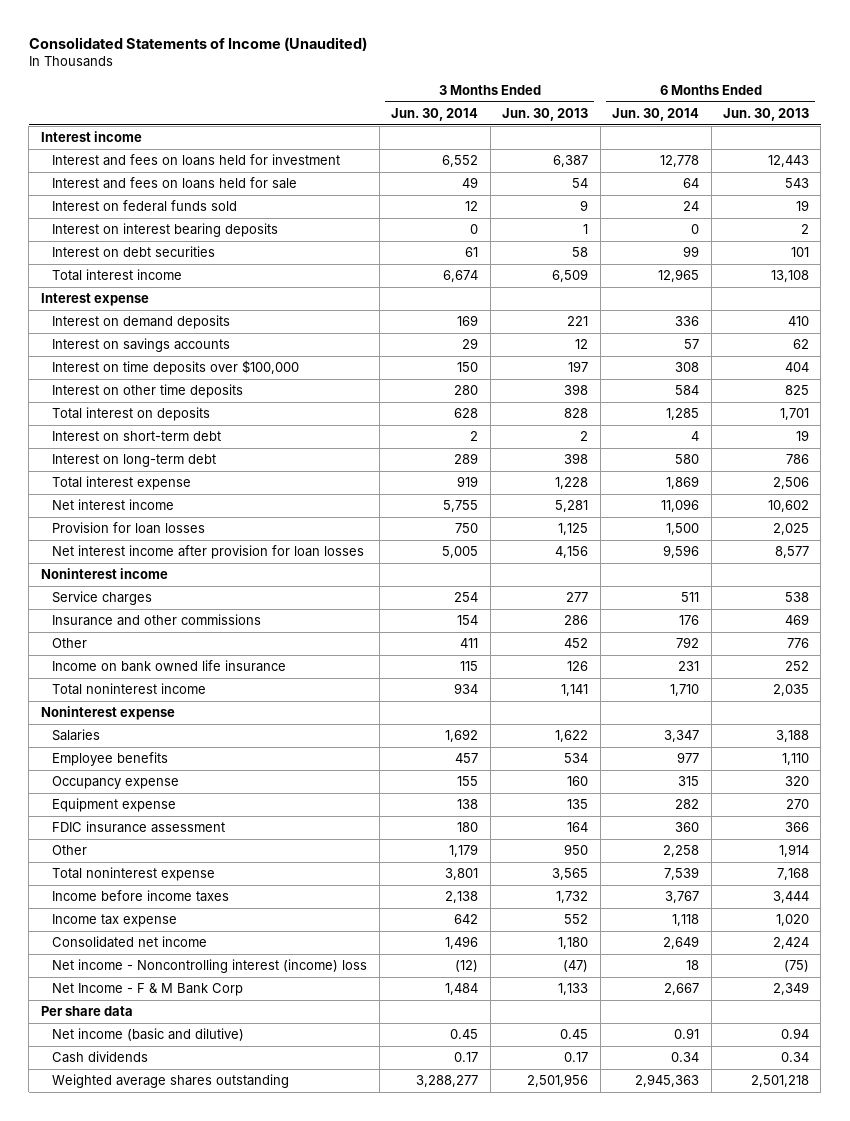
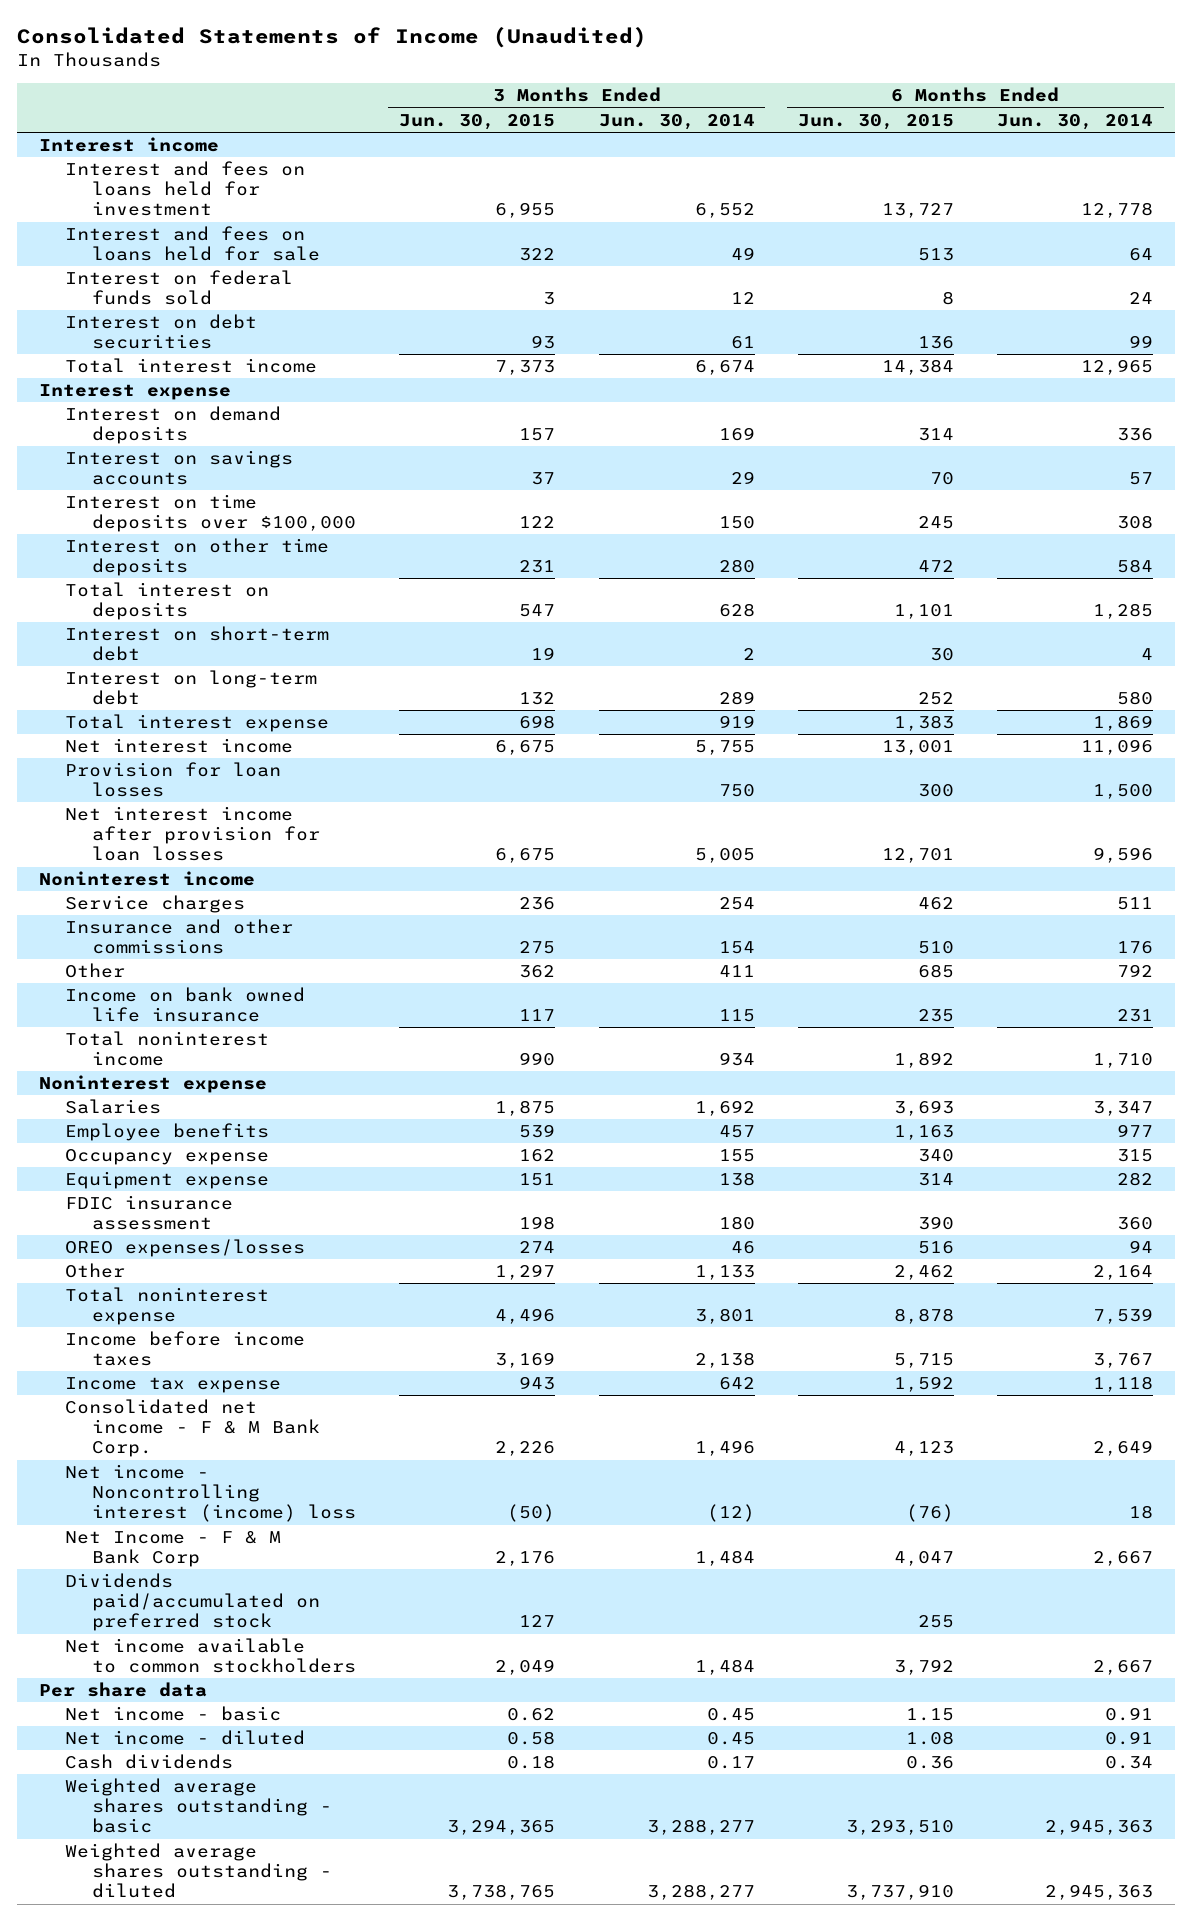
- | 3 Months Ended Jun. 30, 2014 | 3 Months Ended Jun. 30, 2013 | 6 Months Ended Jun. 30, 2014 | 6 Months Ended Jun. 30, 2013
+ | 3 Months Ended Jun. 30, 2015 | 3 Months Ended Jun. 30, 2014 | 6 Months Ended Jun. 30, 2015 | 6 Months Ended Jun. 30, 2014
- Interest on interest bearing deposits | 0 | 1 | 0 | 2
- Other | 1,179 | 950 | 2,258 | 1,914
+ OREO expenses/losses | 274 | 46 | 516 | 94
+ Other | 1,297 | 1,133 | 2,462 | 2,164
- Consolidated net income | 1,496 | 1,180 | 2,649 | 2,424
+ Consolidated net income - F & M Bank Corp. | 2,226 | 1,496 | 4,123 | 2,649
+ Dividends paid/accumulated on preferred stock | 127 | | 255 |
+ Net income available to common stockholders | 2,049 | 1,484 | 3,792 | 2,667
- Net income (basic and dilutive) | 0.45 | 0.45 | 0.91 | 0.94
+ Net income - basic | 0.62 | 0.45 | 1.15 | 0.91
+ Net income - diluted | 0.58 | 0.45 | 1.08 | 0.91
- Weighted average shares outstanding | 3,288,277 | 2,501,956 | 2,945,363 | 2,501,218
+ Weighted average shares outstanding - basic | 3,294,365 | 3,288,277 | 3,293,510 | 2,945,363
+ Weighted average shares outstanding - diluted | 3,738,765 | 3,288,277 | 3,737,910 | 2,945,363

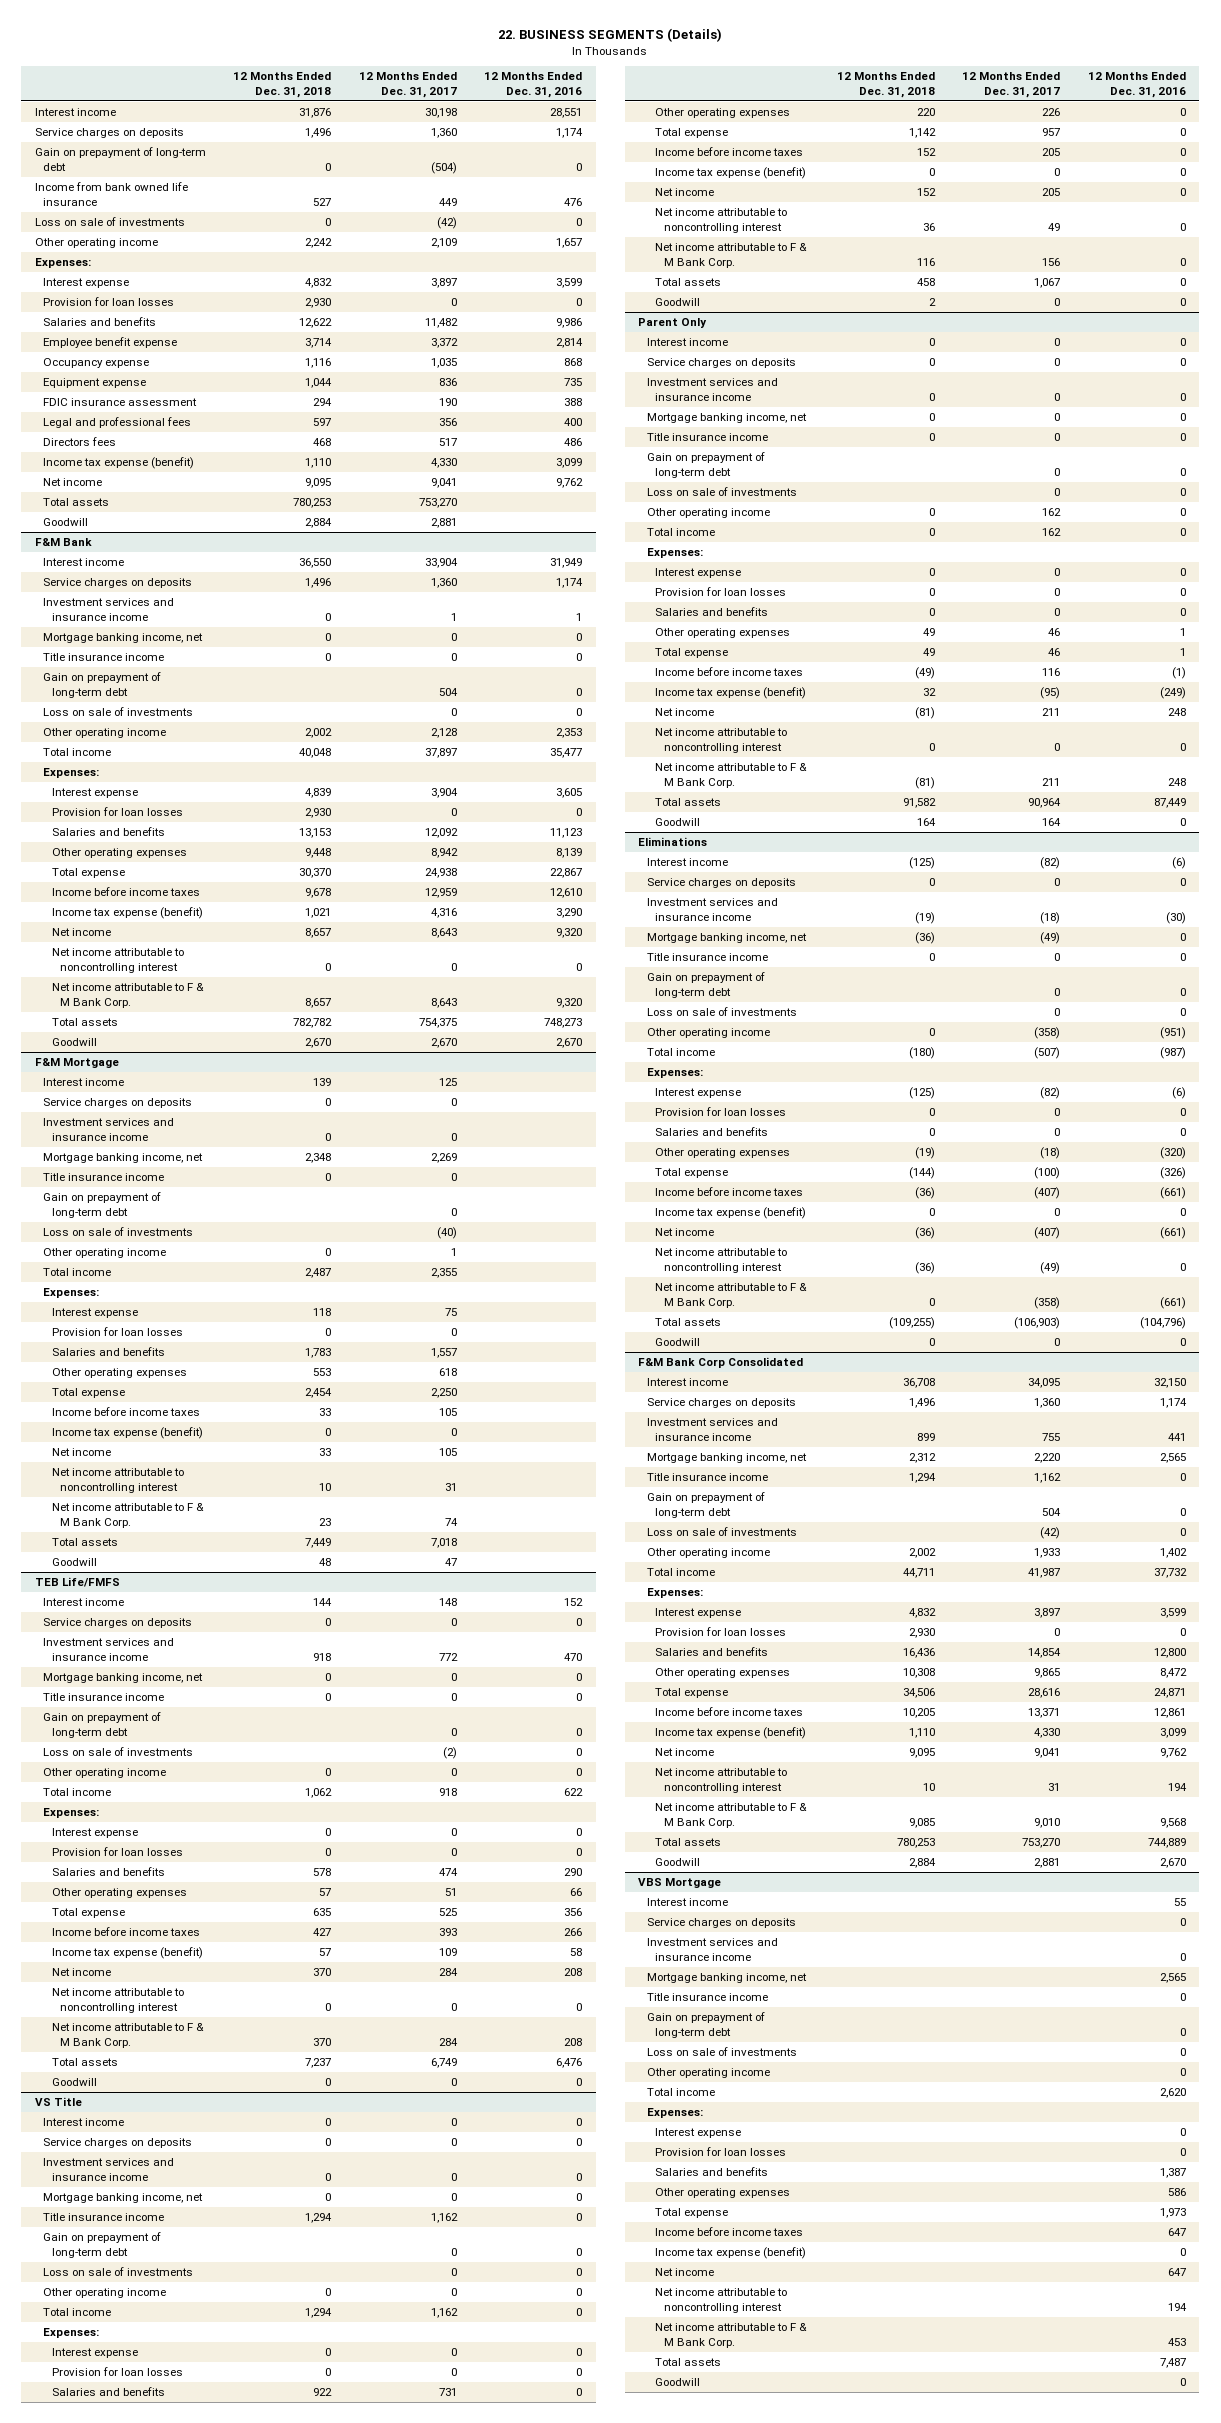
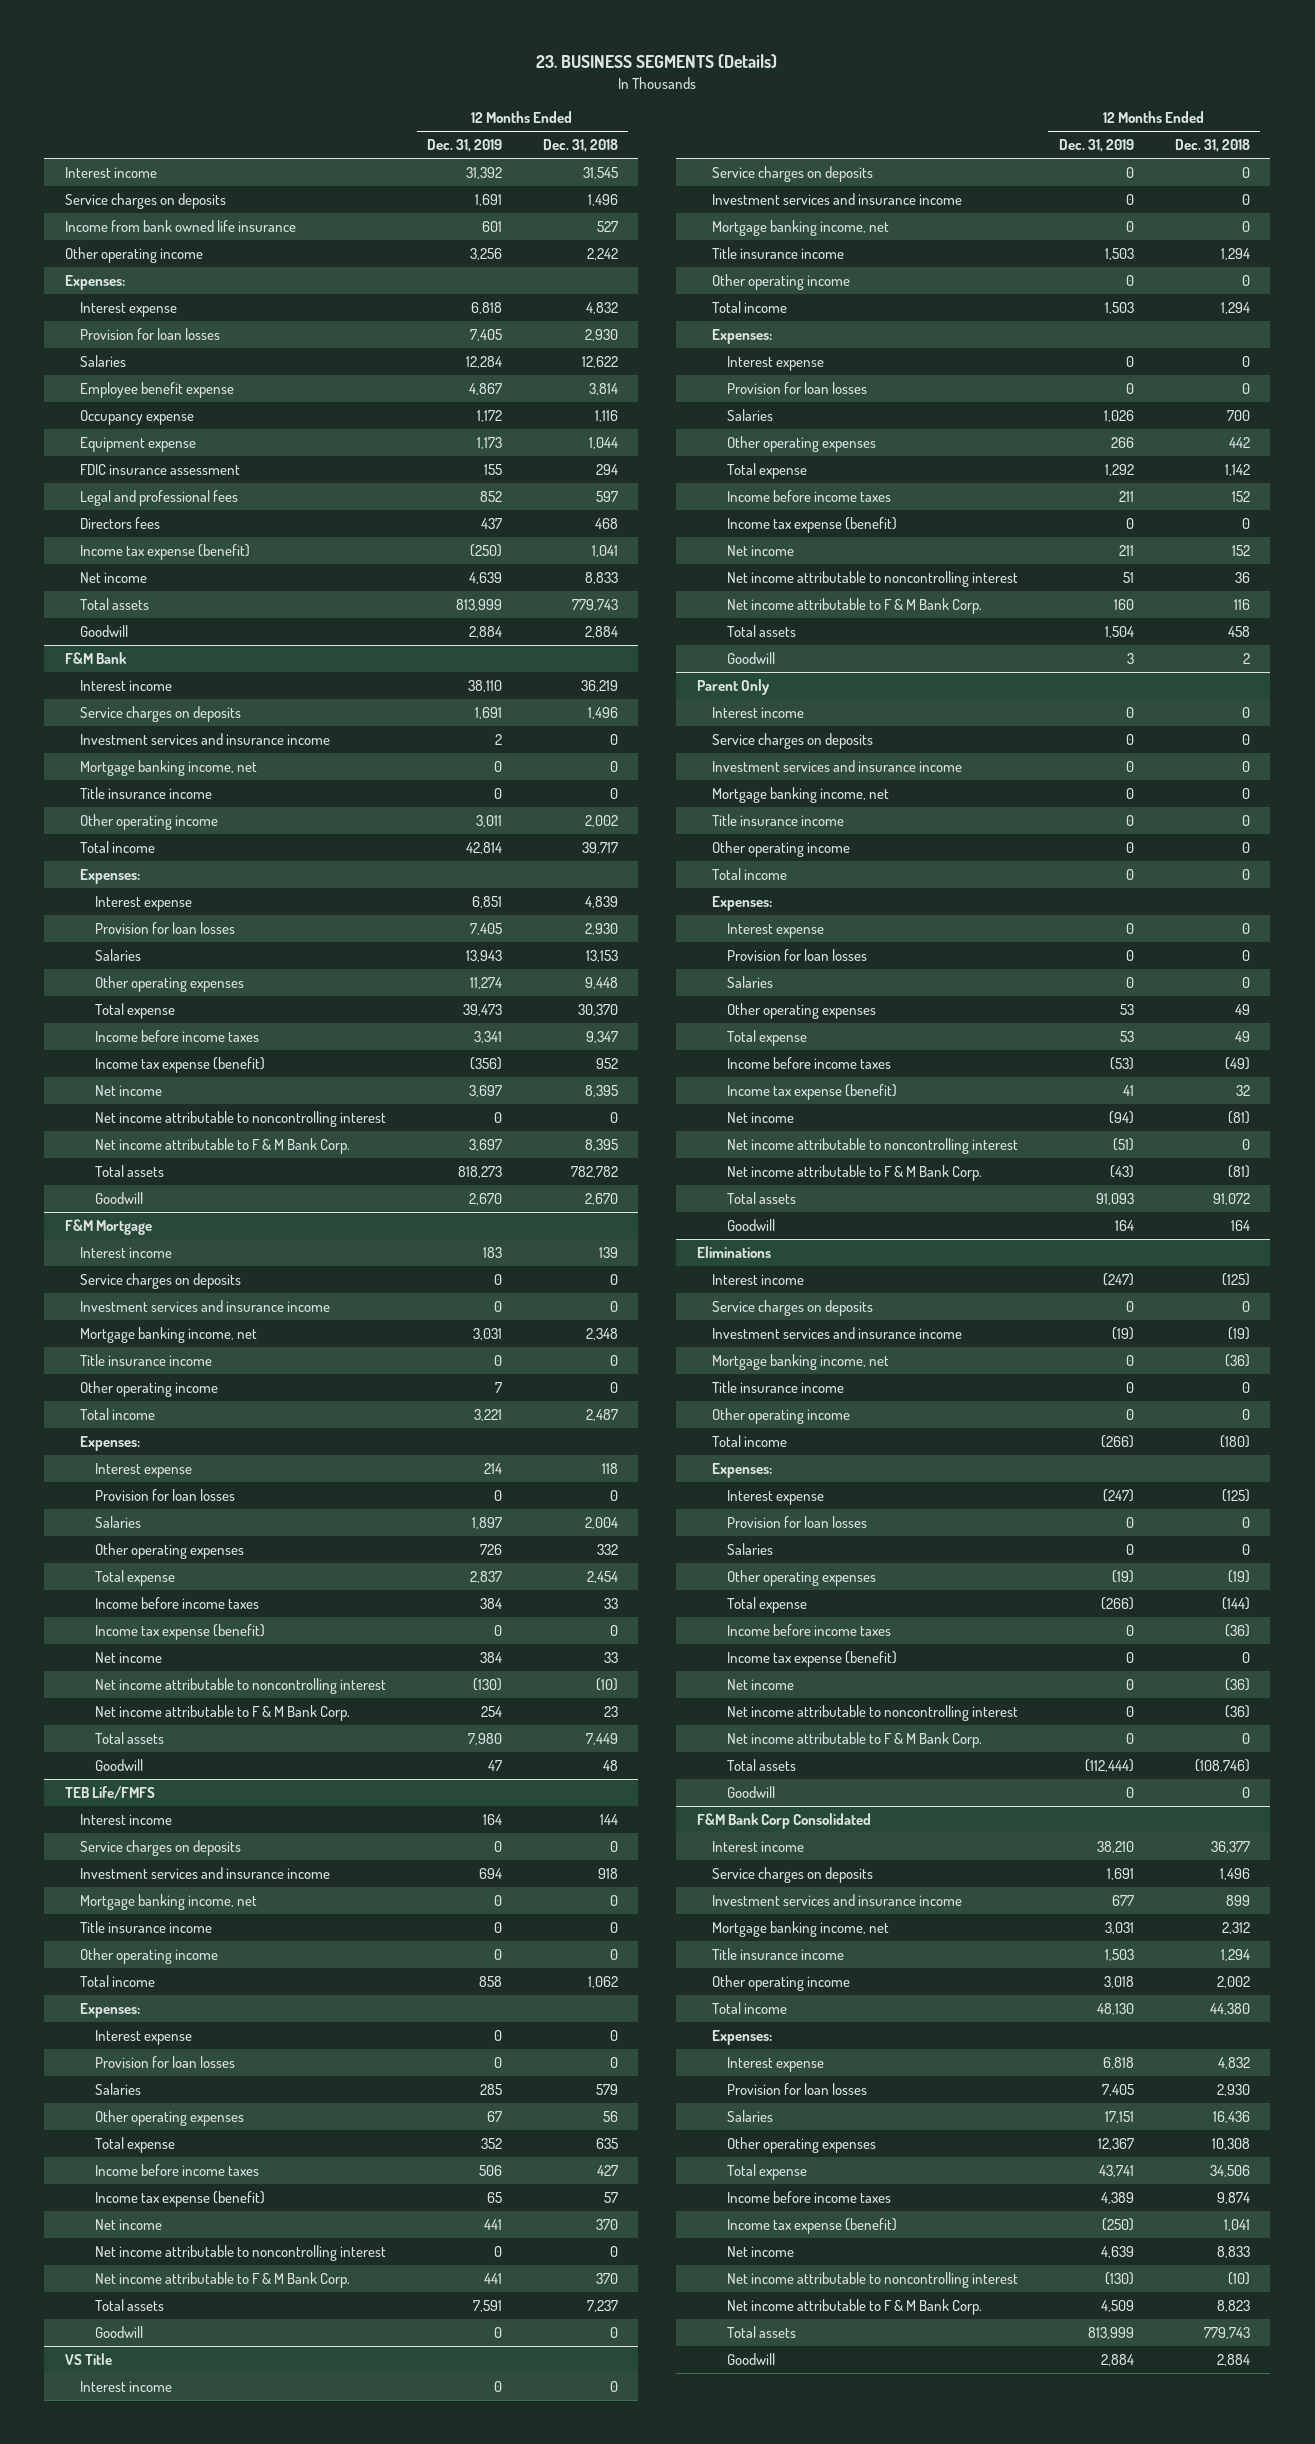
- 22. BUSINESS SEGMENTS (Details)
+ 23. BUSINESS SEGMENTS (Details)
- | 12 Months Ended Dec. 31, 2018 | 12 Months Ended Dec. 31, 2017 | 12 Months Ended Dec. 31, 2016
+ | 12 Months Ended Dec. 31, 2019 | 12 Months Ended Dec. 31, 2018
- Interest income | 31,876 | 30,198 | 28,551
+ Interest income | 31,392 | 31,545
- Gain on prepayment of long-term debt | 0 | (504) | 0
- Loss on sale of investments | 0 | (42) | 0
- Salaries and benefits | 12,622 | 11,482 | 9,986
- Employee benefit expense | 3,714 | 3,372 | 2,814
+ Salaries | 12,284 | 12,622
+ Employee benefit expense | 4,867 | 3,814
- Income tax expense (benefit) | 1,110 | 4,330 | 3,099
- Net income | 9,095 | 9,041 | 9,762
- Total assets | 780,253 | 753,270 |
+ Income tax expense (benefit) | (250) | 1,041
+ Net income | 4,639 | 8,833
+ Total assets | 813,999 | 779,743
@ F&M Bank
- Interest income | 36,550 | 33,904 | 31,949
+ Interest income | 38,110 | 36,219
- Gain on prepayment of long-term debt | | 504 | 0
- Loss on sale of investments | | 0 | 0
- Total income | 40,048 | 37,897 | 35,477
+ Total income | 42,814 | 39,717
- Salaries and benefits | 13,153 | 12,092 | 11,123
+ Salaries | 13,943 | 13,153
- Income before income taxes | 9,678 | 12,959 | 12,610
- Income tax expense (benefit) | 1,021 | 4,316 | 3,290
- Net income | 8,657 | 8,643 | 9,320
+ Income before income taxes | 3,341 | 9,347
+ Income tax expense (benefit) | (356) | 952
+ Net income | 3,697 | 8,395
- Net income attributable to F & M Bank Corp. | 8,657 | 8,643 | 9,320
+ Net income attributable to F & M Bank Corp. | 3,697 | 8,395
@ F&M Mortgage
- Gain on prepayment of long-term debt | | 0 |
- Loss on sale of investments | | (40) |
- Salaries and benefits | 1,783 | 1,557 |
- Other operating expenses | 553 | 618 |
+ Salaries | 1,897 | 2,004
+ Other operating expenses | 726 | 332
- Net income attributable to noncontrolling interest | 10 | 31 |
+ Net income attributable to noncontrolling interest | (130) | (10)
@ TEB Life/FMFS
- Gain on prepayment of long-term debt | | 0 | 0
- Loss on sale of investments | | (2) | 0
- Salaries and benefits | 578 | 474 | 290
- Other operating expenses | 57 | 51 | 66
+ Salaries | 285 | 579
+ Other operating expenses | 67 | 56
@ VS Title
- Gain on prepayment of long-term debt | | 0 | 0
- Loss on sale of investments | | 0 | 0
- Salaries and benefits | 922 | 731 | 0
- Other operating expenses | 220 | 226 | 0
+ Salaries | 1,026 | 700
+ Other operating expenses | 266 | 442
@ Parent Only
- Gain on prepayment of long-term debt | | 0 | 0
- Loss on sale of investments | | 0 | 0
- Salaries and benefits | 0 | 0 | 0
+ Salaries | 0 | 0
- Total assets | 91,582 | 90,964 | 87,449
+ Total assets | 91,093 | 91,072
@ Eliminations
- Gain on prepayment of long-term debt | | 0 | 0
- Loss on sale of investments | | 0 | 0
- Salaries and benefits | 0 | 0 | 0
+ Salaries | 0 | 0
- Total assets | (109,255) | (106,903) | (104,796)
+ Total assets | (112,444) | (108,746)
@ F&M Bank Corp Consolidated
- Interest income | 36,708 | 34,095 | 32,150
+ Interest income | 38,210 | 36,377
- Gain on prepayment of long-term debt | | 504 | 0
- Loss on sale of investments | | (42) | 0
- Total income | 44,711 | 41,987 | 37,732
+ Total income | 48,130 | 44,380
- Salaries and benefits | 16,436 | 14,854 | 12,800
+ Salaries | 17,151 | 16,436
- Income before income taxes | 10,205 | 13,371 | 12,861
- Income tax expense (benefit) | 1,110 | 4,330 | 3,099
- Net income | 9,095 | 9,041 | 9,762
- Net income attributable to noncontrolling interest | 10 | 31 | 194
- Net income attributable to F & M Bank Corp. | 9,085 | 9,010 | 9,568
- Total assets | 780,253 | 753,270 | 744,889
+ Income before income taxes | 4,389 | 9,874
+ Income tax expense (benefit) | (250) | 1,041
+ Net income | 4,639 | 8,833
+ Net income attributable to noncontrolling interest | (130) | (10)
+ Net income attributable to F & M Bank Corp. | 4,509 | 8,823
+ Total assets | 813,999 | 779,743
- VBS Mortgage
- Interest income | | | 55
- Service charges on deposits | | | 0
- Investment services and insurance income | | | 0
- Mortgage banking income, net | | | 2,565
- Title insurance income | | | 0
- Gain on prepayment of long-term debt | | | 0
- Loss on sale of investments | | | 0
- Other operating income | | | 0
- Total income | | | 2,620
- Expenses:
- Interest expense | | | 0
- Provision for loan losses | | | 0
- Salaries and benefits | | | 1,387
- Other operating expenses | | | 586
- Total expense | | | 1,973
- Income before income taxes | | | 647
- Income tax expense (benefit) | | | 0
- Net income | | | 647
- Net income attributable to noncontrolling interest | | | 194
- Net income attributable to F & M Bank Corp. | | | 453
- Total assets | | | 7,487
- Goodwill | | | 0

